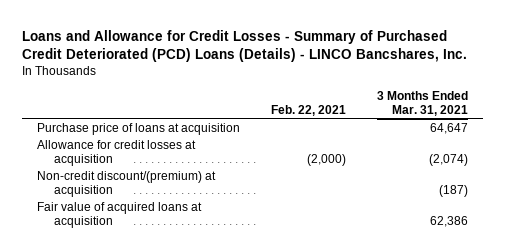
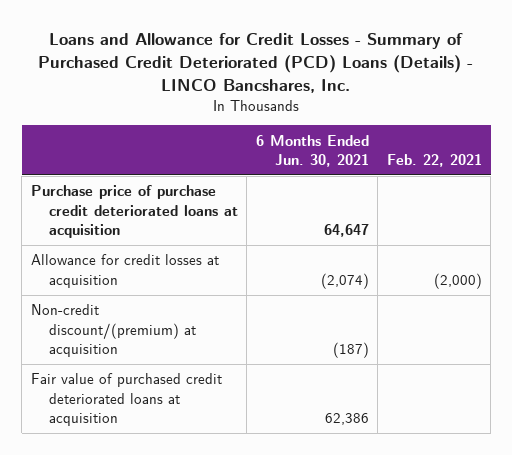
- | Feb. 22, 2021 | 3 Months Ended Mar. 31, 2021
+ | 6 Months Ended Jun. 30, 2021 | Feb. 22, 2021
- Purchase price of loans at acquisition | | 64,647
+ Purchase price of purchase credit deteriorated loans at acquisition | 64,647 |
- Fair value of acquired loans at acquisition | | 62,386
+ Fair value of purchased credit deteriorated loans at acquisition | 62,386 |

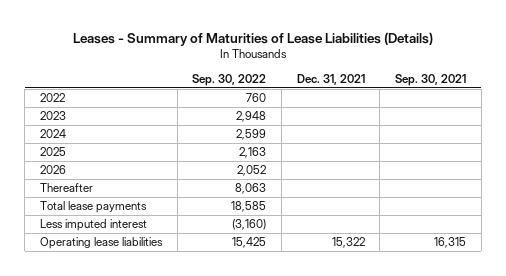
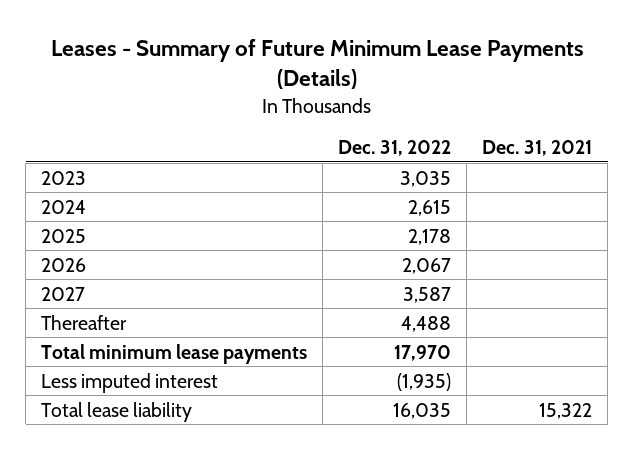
- Leases - Summary of Maturities of Lease Liabilities (Details)
+ Leases - Summary of Future Minimum Lease Payments (Details)
- | Sep. 30, 2022 | Dec. 31, 2021 | Sep. 30, 2021
+ | Dec. 31, 2022 | Dec. 31, 2021
- 2022 | 760 | |
+ 2027 | 3,587 |
- Total lease payments | 18,585 | |
+ Total minimum lease payments | 17,970 |
- Operating lease liabilities | 15,425 | 15,322 | 16,315
+ Total lease liability | 16,035 | 15,322

